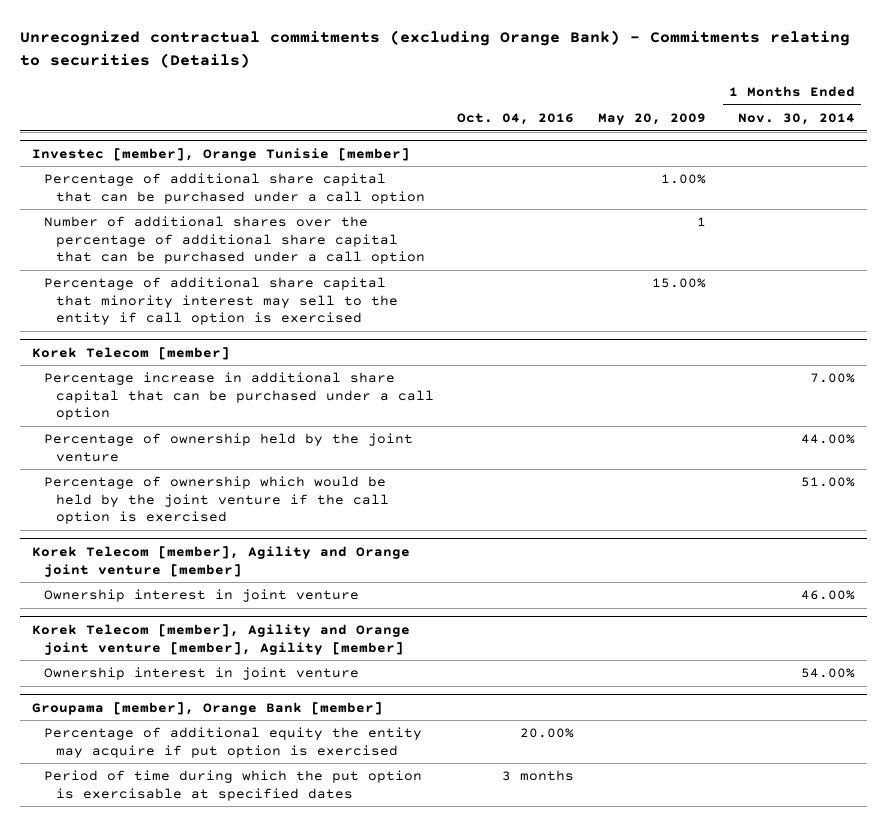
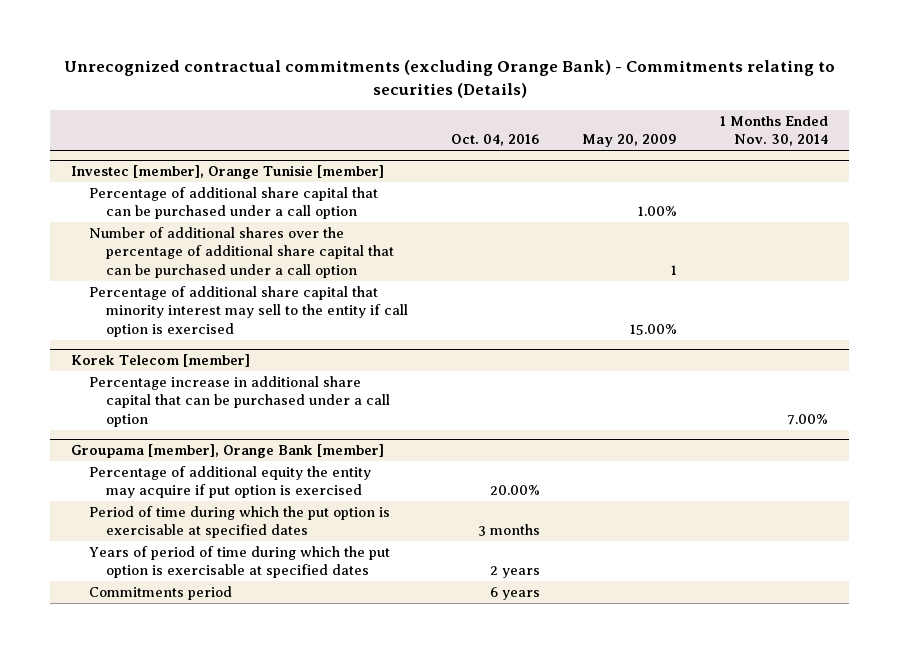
@ Korek Telecom [member]
- Percentage of ownership held by the joint venture | | | 44.00%
- Percentage of ownership which would be held by the joint venture if the call option is exercised | | | 51.00%
- Korek Telecom [member], Agility and Orange joint venture [member]
- Ownership interest in joint venture | | | 46.00%
- Korek Telecom [member], Agility and Orange joint venture [member], Agility [member]
- Ownership interest in joint venture | | | 54.00%
@ Groupama [member], Orange Bank [member]
+ Years of period of time during which the put option is exercisable at specified dates | 2 years | |
+ Commitments period | 6 years | |

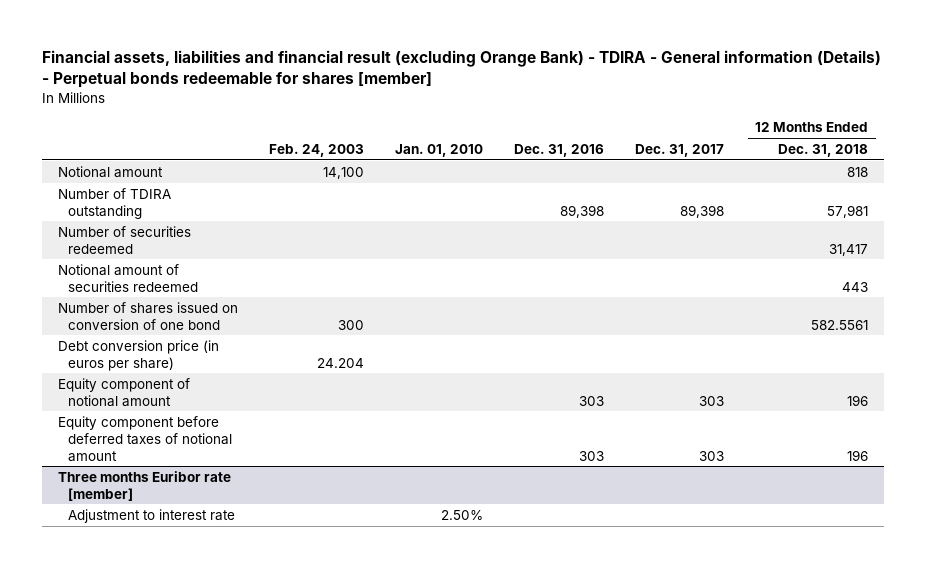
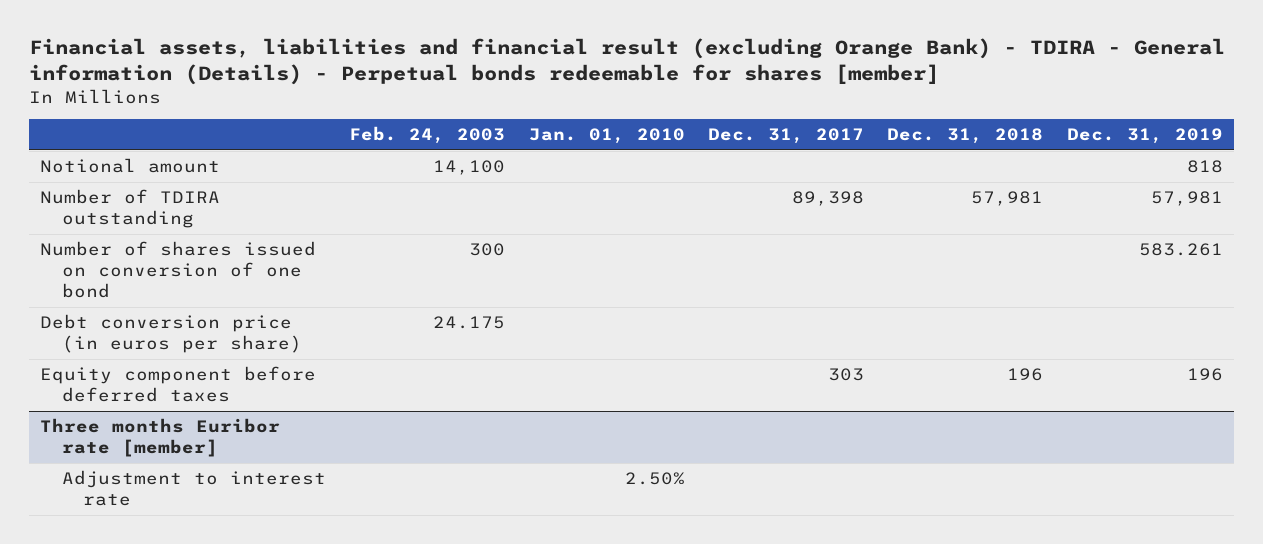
- | Feb. 24, 2003 | Jan. 01, 2010 | Dec. 31, 2016 | Dec. 31, 2017 | 12 Months Ended Dec. 31, 2018
+ | Feb. 24, 2003 | Jan. 01, 2010 | Dec. 31, 2017 | Dec. 31, 2018 | Dec. 31, 2019
- Number of securities redeemed | | | | | 31,417
- Notional amount of securities redeemed | | | | | 443
- Debt conversion price (in euros per share) | 24.204 | | | |
- Equity component of notional amount | | | 303 | 303 | 196
- Equity component before deferred taxes of notional amount | | | 303 | 303 | 196
+ Debt conversion price (in euros per share) | 24.175 | | | |
+ Equity component before deferred taxes | | | 303 | 196 | 196

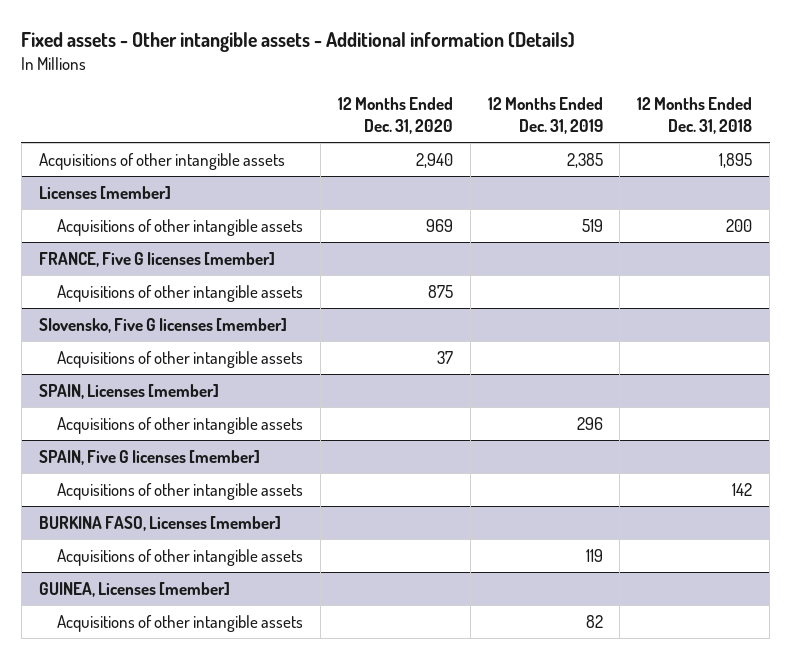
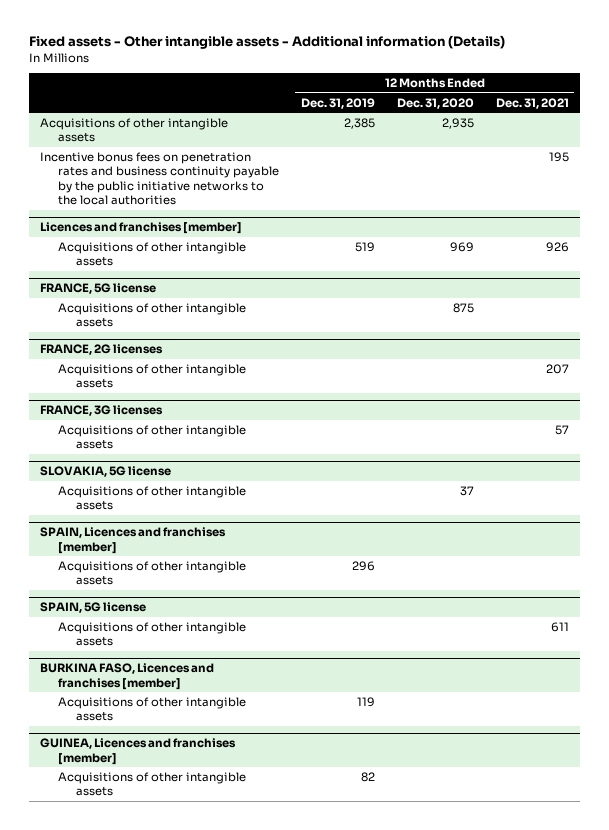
- | 12 Months Ended Dec. 31, 2020 | 12 Months Ended Dec. 31, 2019 | 12 Months Ended Dec. 31, 2018
+ | 12 Months Ended Dec. 31, 2019 | 12 Months Ended Dec. 31, 2020 | 12 Months Ended Dec. 31, 2021
- Acquisitions of other intangible assets | 2,940 | 2,385 | 1,895
- Licenses [member]
+ Acquisitions of other intangible assets | 2,385 | 2,935 |
+ Incentive bonus fees on penetration rates and business continuity payable by the public initiative networks to the local authorities | | | 195
+ Licences and franchises [member]
- FRANCE, Five G licenses [member]
+ FRANCE, 5G license
- Slovensko, Five G licenses [member]
+ FRANCE, 2G licenses
+ Acquisitions of other intangible assets | | | 207
+ FRANCE, 3G licenses
+ Acquisitions of other intangible assets | | | 57
+ SLOVAKIA, 5G license
- SPAIN, Licenses [member]
+ SPAIN, Licences and franchises [member]
- SPAIN, Five G licenses [member]
- Acquisitions of other intangible assets | | | 142
- BURKINA FASO, Licenses [member]
+ SPAIN, 5G license
+ Acquisitions of other intangible assets | | | 611
+ BURKINA FASO, Licences and franchises [member]
- GUINEA, Licenses [member]
+ GUINEA, Licences and franchises [member]

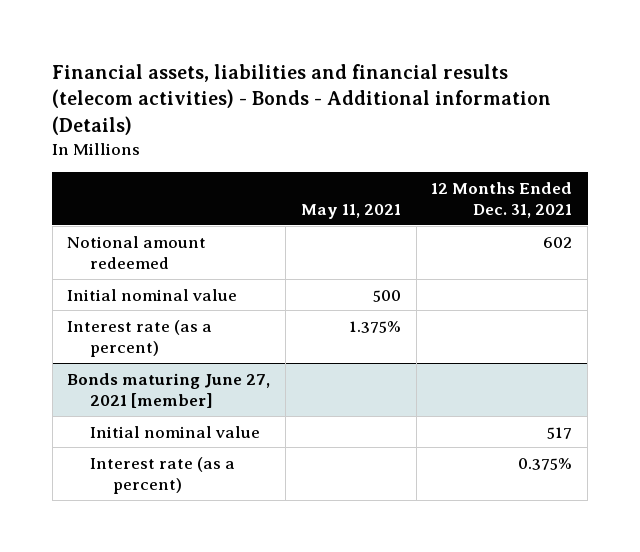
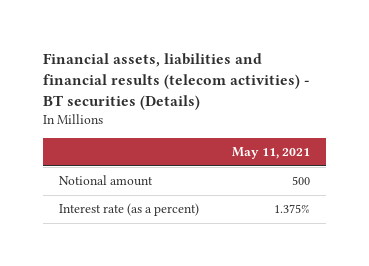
- Financial assets, liabilities and financial results (telecom activities) - Bonds - Additional information (Details)
+ Financial assets, liabilities and financial results (telecom activities) - BT securities (Details)
- | May 11, 2021 | 12 Months Ended Dec. 31, 2021
+ | May 11, 2021
- Notional amount redeemed | | 602
- Initial nominal value | 500 |
+ Notional amount | 500
- Bonds maturing June 27, 2021 [member]
- Initial nominal value | | 517
- Interest rate (as a percent) | | 0.375%

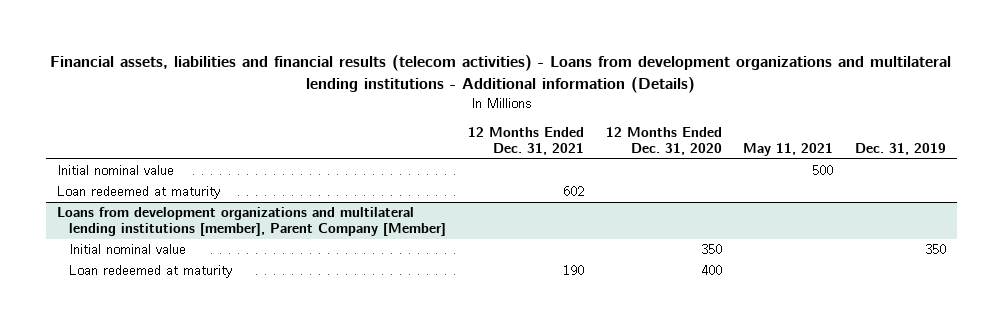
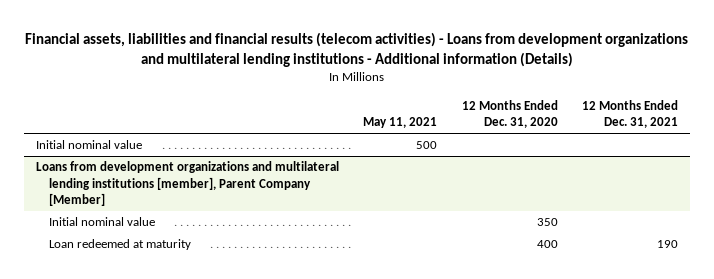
- | 12 Months Ended Dec. 31, 2021 | 12 Months Ended Dec. 31, 2020 | May 11, 2021 | Dec. 31, 2019
+ | May 11, 2021 | 12 Months Ended Dec. 31, 2020 | 12 Months Ended Dec. 31, 2021
- Loan redeemed at maturity | 602 | | |

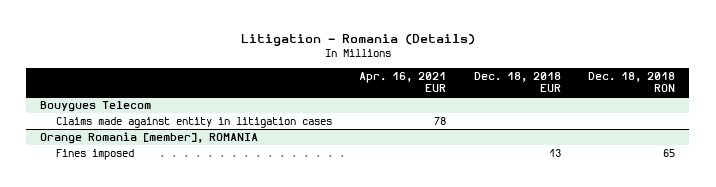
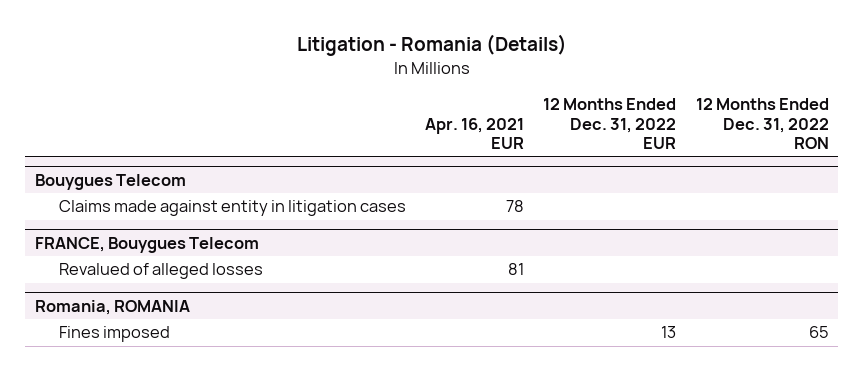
- | Apr. 16, 2021 EUR | Dec. 18, 2018 EUR | Dec. 18, 2018 RON
+ | Apr. 16, 2021 EUR | 12 Months Ended Dec. 31, 2022 EUR | 12 Months Ended Dec. 31, 2022 RON
- Orange Romania [member], ROMANIA
+ FRANCE, Bouygues Telecom
+ Revalued of alleged losses | 81 | |
+ Romania, ROMANIA

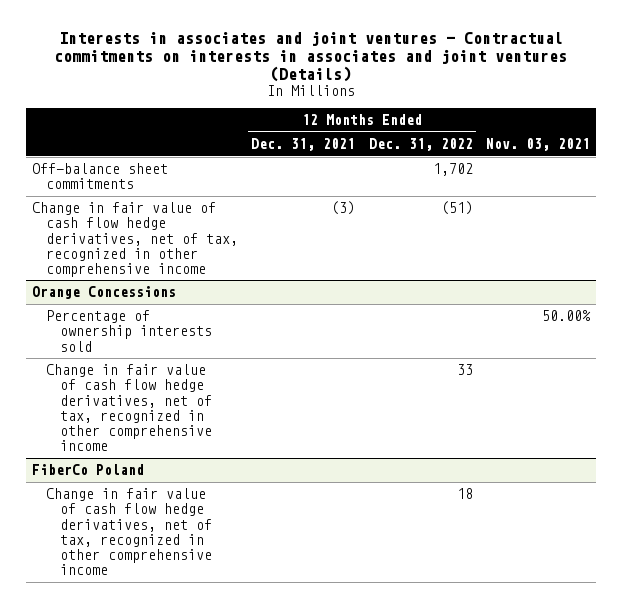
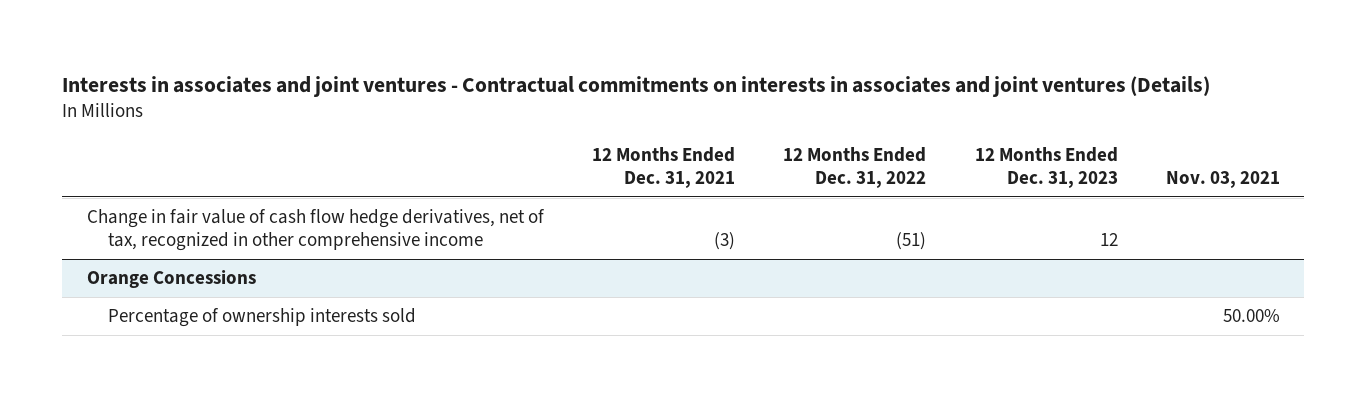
- | 12 Months Ended Dec. 31, 2021 | 12 Months Ended Dec. 31, 2022 | Nov. 03, 2021
+ | 12 Months Ended Dec. 31, 2021 | 12 Months Ended Dec. 31, 2022 | 12 Months Ended Dec. 31, 2023 | Nov. 03, 2021
- Off-balance sheet commitments | | 1,702 |
@ Orange Concessions
- Change in fair value of cash flow hedge derivatives, net of tax, recognized in other comprehensive income | | 33 |
- FiberCo Poland
- Change in fair value of cash flow hedge derivatives, net of tax, recognized in other comprehensive income | | 18 |

